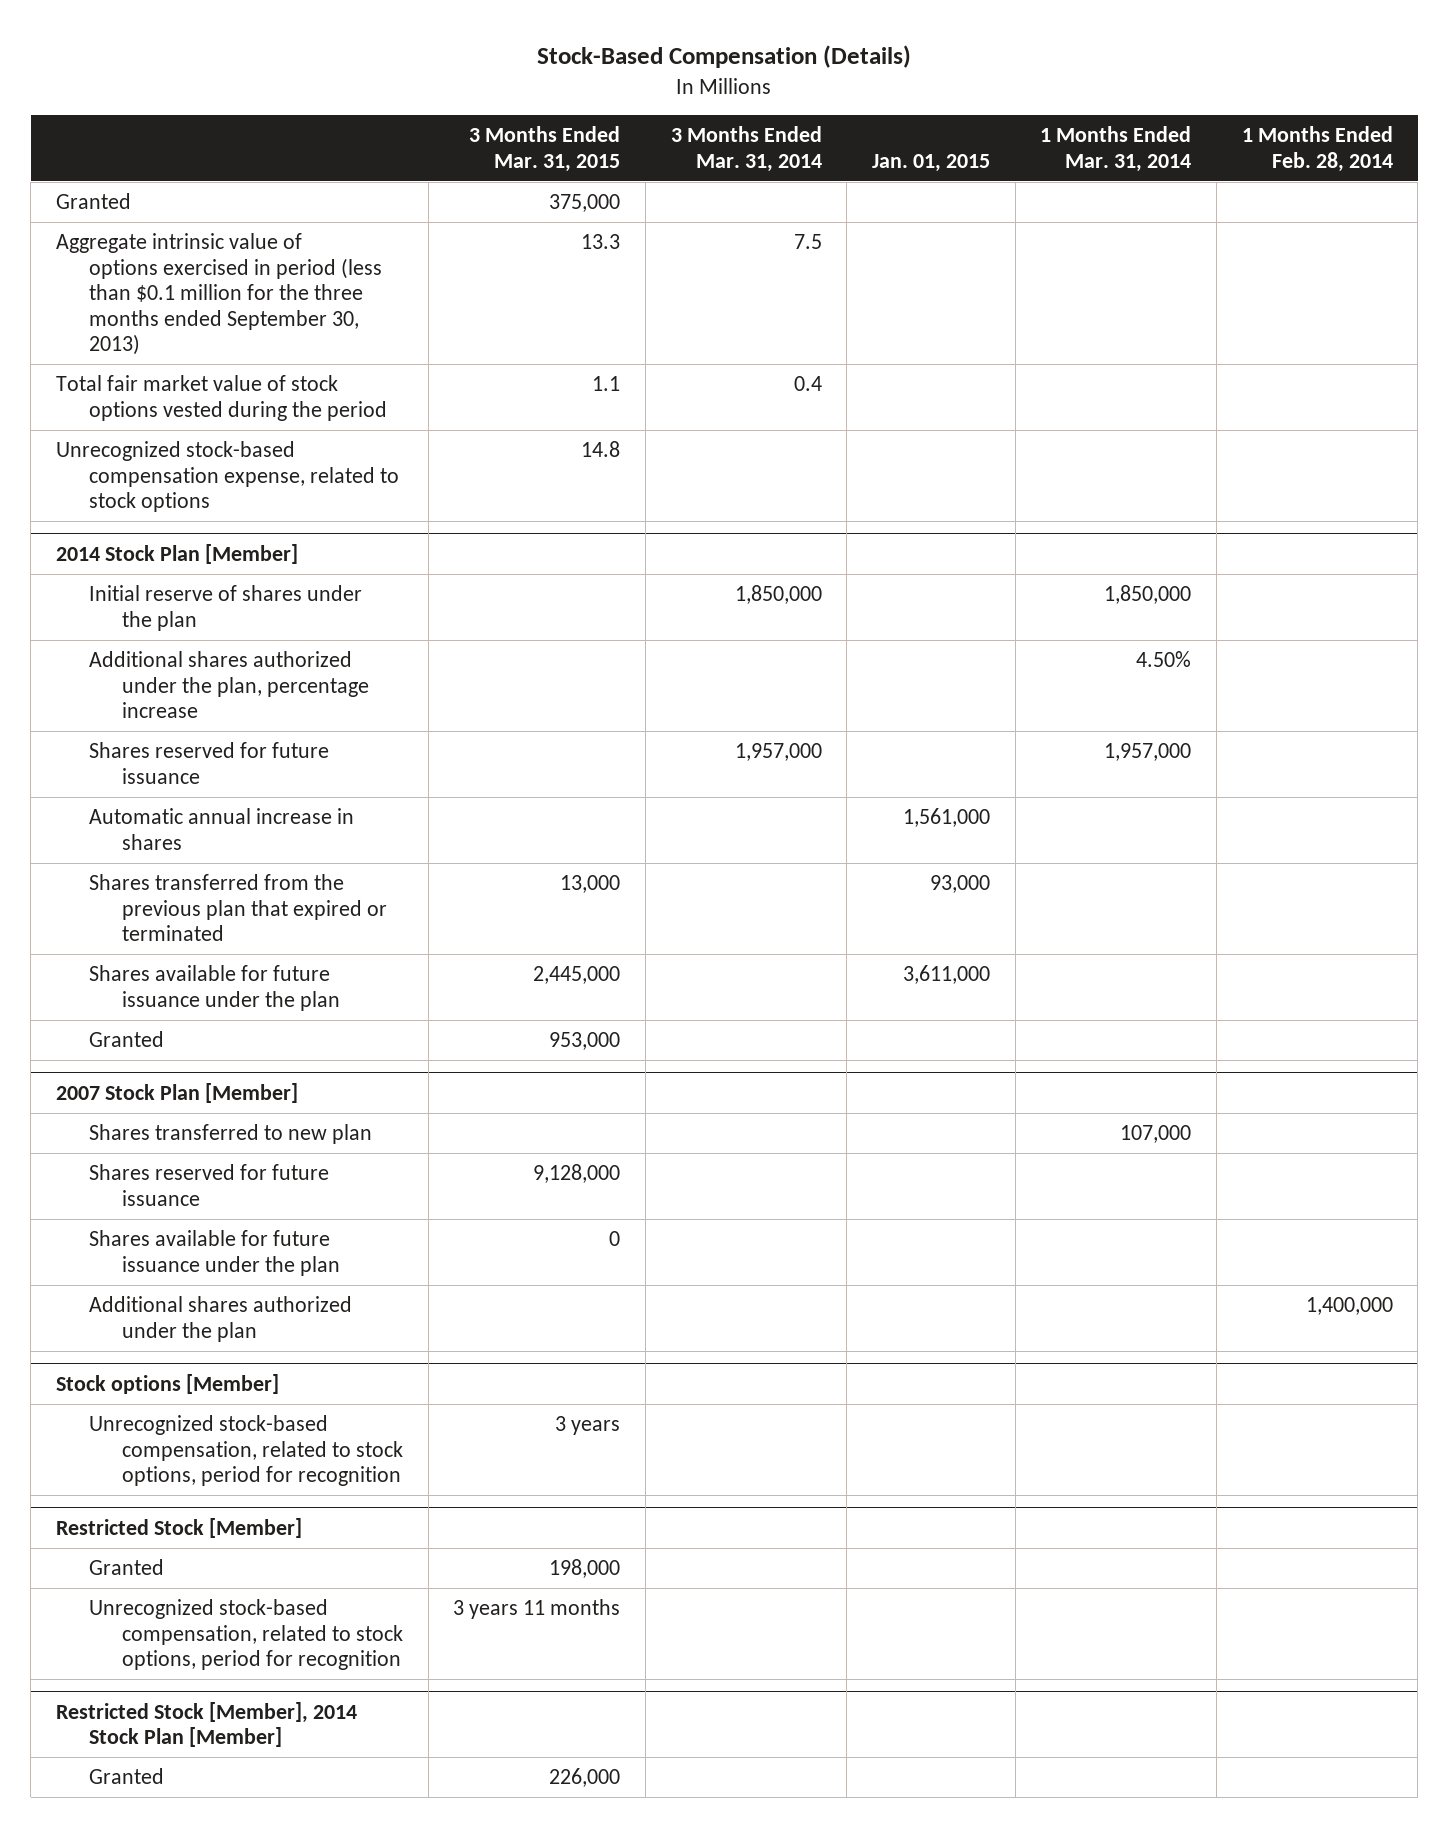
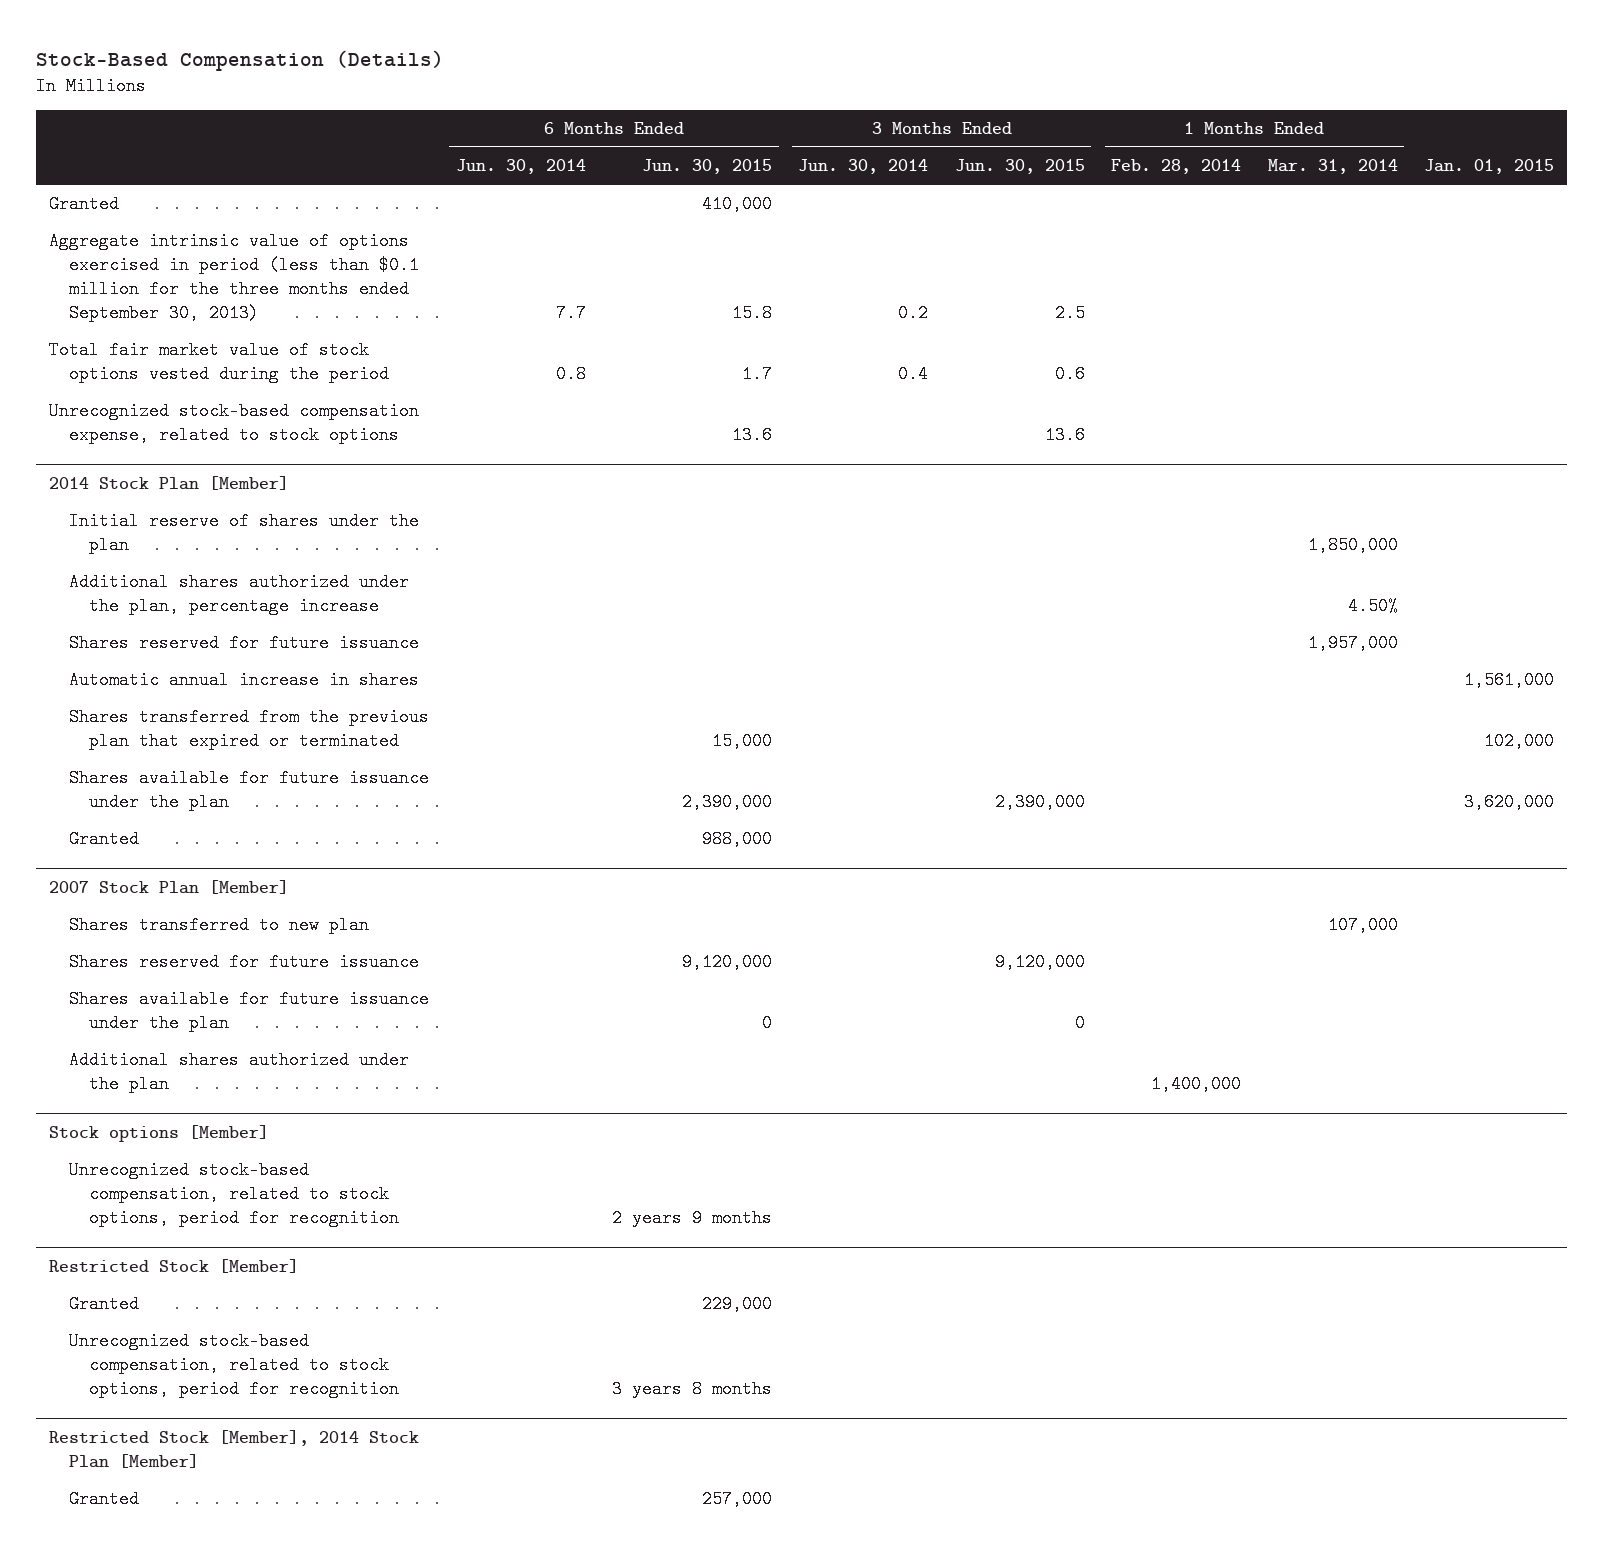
- | 3 Months Ended Mar. 31, 2015 | 3 Months Ended Mar. 31, 2014 | Jan. 01, 2015 | 1 Months Ended Mar. 31, 2014 | 1 Months Ended Feb. 28, 2014
+ | 6 Months Ended Jun. 30, 2014 | 6 Months Ended Jun. 30, 2015 | 3 Months Ended Jun. 30, 2014 | 3 Months Ended Jun. 30, 2015 | 1 Months Ended Feb. 28, 2014 | 1 Months Ended Mar. 31, 2014 | Jan. 01, 2015
@ 2014 Stock Plan [Member]
- Shares transferred from the previous plan that expired or terminated | 13,000 | | 93,000 | |
- Shares available for future issuance under the plan | 2,445,000 | | 3,611,000 | |
+ Shares transferred from the previous plan that expired or terminated | | 15,000 | | | | | 102,000
+ Shares available for future issuance under the plan | | 2,390,000 | | 2,390,000 | | | 3,620,000

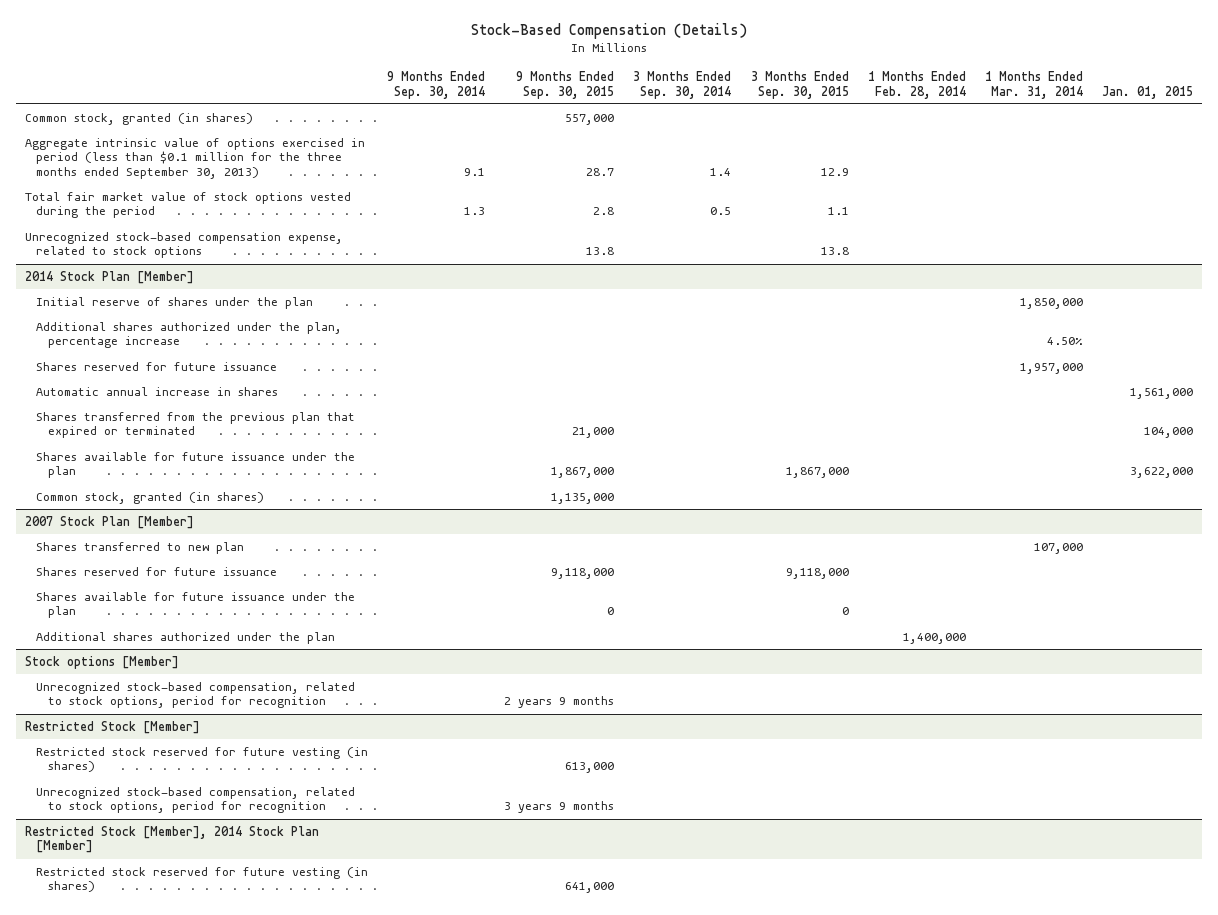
- | 6 Months Ended Jun. 30, 2014 | 6 Months Ended Jun. 30, 2015 | 3 Months Ended Jun. 30, 2014 | 3 Months Ended Jun. 30, 2015 | 1 Months Ended Feb. 28, 2014 | 1 Months Ended Mar. 31, 2014 | Jan. 01, 2015
+ | 9 Months Ended Sep. 30, 2014 | 9 Months Ended Sep. 30, 2015 | 3 Months Ended Sep. 30, 2014 | 3 Months Ended Sep. 30, 2015 | 1 Months Ended Feb. 28, 2014 | 1 Months Ended Mar. 31, 2014 | Jan. 01, 2015
- Granted | | 410,000 | | | | |
+ Common stock, granted (in shares) | | 557,000 | | | | |
@ 2014 Stock Plan [Member]
- Shares transferred from the previous plan that expired or terminated | | 15,000 | | | | | 102,000
- Shares available for future issuance under the plan | | 2,390,000 | | 2,390,000 | | | 3,620,000
- Granted | | 988,000 | | | | |
+ Shares transferred from the previous plan that expired or terminated | | 21,000 | | | | | 104,000
+ Shares available for future issuance under the plan | | 1,867,000 | | 1,867,000 | | | 3,622,000
+ Common stock, granted (in shares) | | 1,135,000 | | | | |
@ Restricted Stock [Member]
- Granted | | 229,000 | | | | |
+ Restricted stock reserved for future vesting (in shares) | | 613,000 | | | | |
@ Restricted Stock [Member], 2014 Stock Plan [Member]
- Granted | | 257,000 | | | | |
+ Restricted stock reserved for future vesting (in shares) | | 641,000 | | | | |

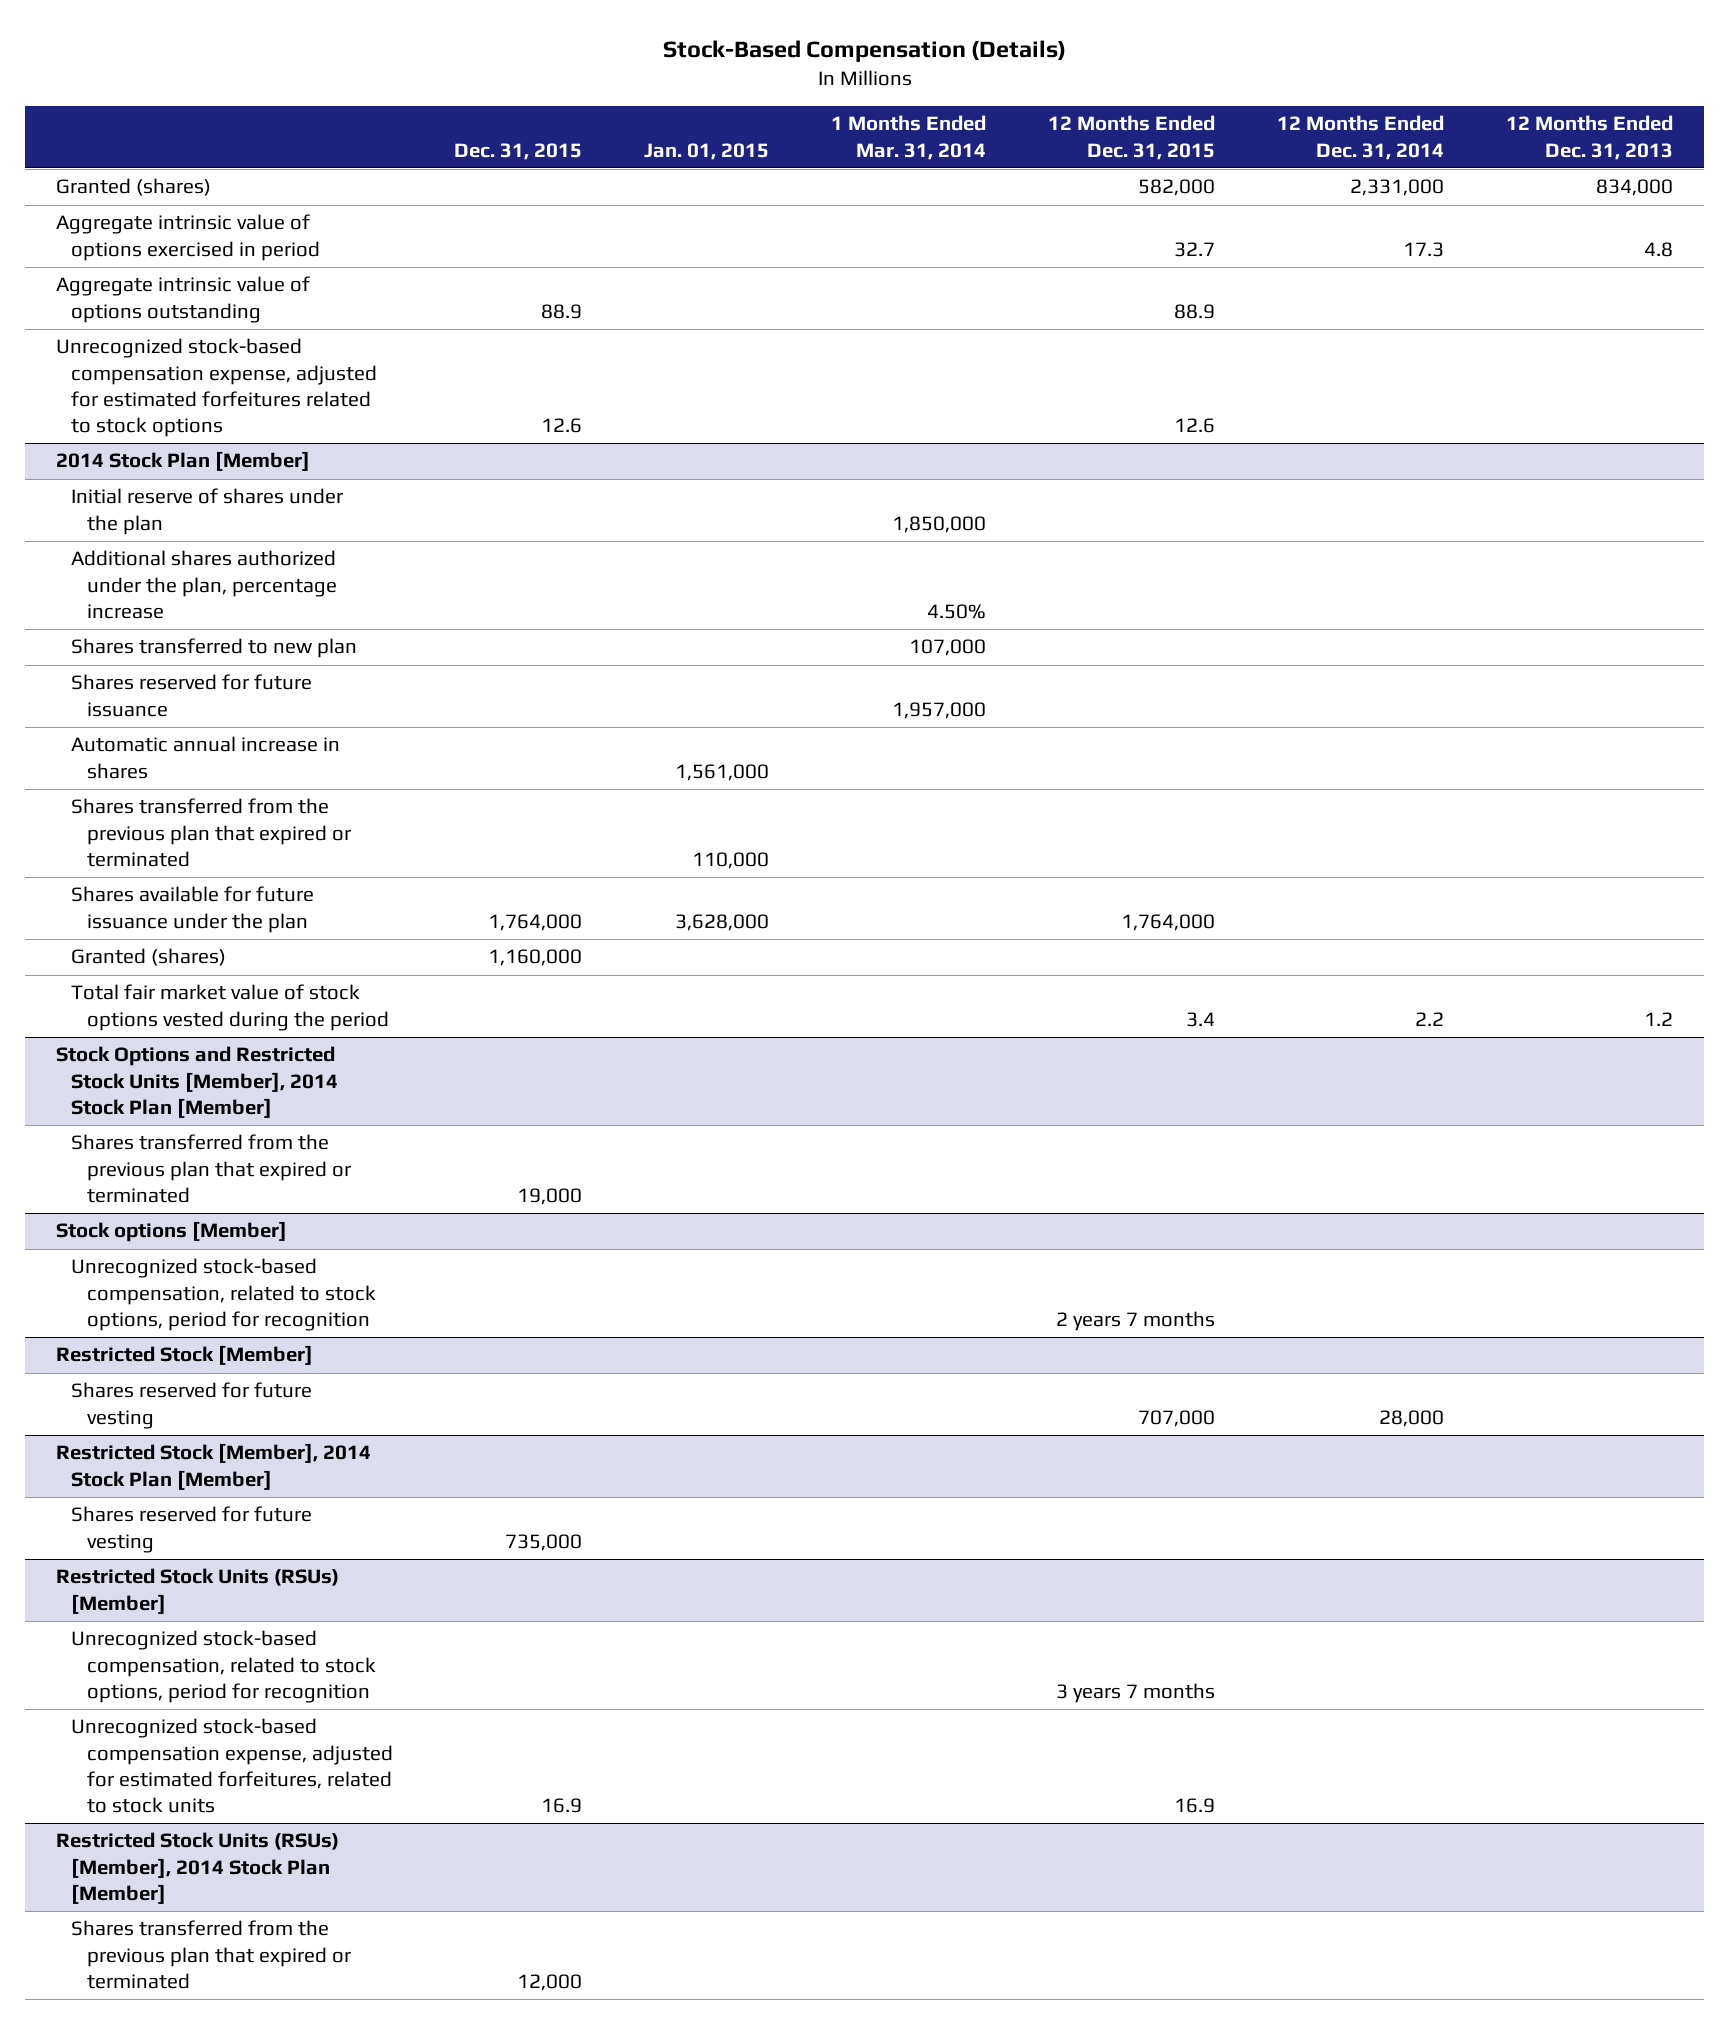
- | 9 Months Ended Sep. 30, 2014 | 9 Months Ended Sep. 30, 2015 | 3 Months Ended Sep. 30, 2014 | 3 Months Ended Sep. 30, 2015 | 1 Months Ended Feb. 28, 2014 | 1 Months Ended Mar. 31, 2014 | Jan. 01, 2015
+ | Dec. 31, 2015 | Jan. 01, 2015 | 1 Months Ended Mar. 31, 2014 | 12 Months Ended Dec. 31, 2015 | 12 Months Ended Dec. 31, 2014 | 12 Months Ended Dec. 31, 2013
- Common stock, granted (in shares) | | 557,000 | | | | |
- Aggregate intrinsic value of options exercised in period (less than $0.1 million for the three months ended September 30, 2013) | 9.1 | 28.7 | 1.4 | 12.9 | | |
- Total fair market value of stock options vested during the period | 1.3 | 2.8 | 0.5 | 1.1 | | |
- Unrecognized stock-based compensation expense, related to stock options | | 13.8 | | 13.8 | | |
+ Granted (shares) | | | | 582,000 | 2,331,000 | 834,000
+ Aggregate intrinsic value of options exercised in period | | | | 32.7 | 17.3 | 4.8
+ Aggregate intrinsic value of options outstanding | 88.9 | | | 88.9 | |
+ Unrecognized stock-based compensation expense, adjusted for estimated forfeitures related to stock options | 12.6 | | | 12.6 | |
@ 2014 Stock Plan [Member]
+ Shares transferred to new plan | | | 107,000 | | |
- Shares transferred from the previous plan that expired or terminated | | 21,000 | | | | | 104,000
- Shares available for future issuance under the plan | | 1,867,000 | | 1,867,000 | | | 3,622,000
- Common stock, granted (in shares) | | 1,135,000 | | | | |
- 2007 Stock Plan [Member]
- Shares transferred to new plan | | | | | | 107,000 |
- Shares reserved for future issuance | | 9,118,000 | | 9,118,000 | | |
- Shares available for future issuance under the plan | | 0 | | 0 | | |
- Additional shares authorized under the plan | | | | | 1,400,000 | |
@ 2014 Stock Plan [Member]
+ Shares transferred from the previous plan that expired or terminated | | 110,000 | | | |
+ Shares available for future issuance under the plan | 1,764,000 | 3,628,000 | | 1,764,000 | |
+ Granted (shares) | 1,160,000 | | | | |
+ Total fair market value of stock options vested during the period | | | | 3.4 | 2.2 | 1.2
+ Stock Options and Restricted Stock Units [Member], 2014 Stock Plan [Member]
+ Shares transferred from the previous plan that expired or terminated | 19,000 | | | | |
@ Restricted Stock [Member]
- Restricted stock reserved for future vesting (in shares) | | 613,000 | | | | |
- Unrecognized stock-based compensation, related to stock options, period for recognition | | 3 years 9 months | | | | |
+ Shares reserved for future vesting | | | | 707,000 | 28,000 |
@ Restricted Stock [Member], 2014 Stock Plan [Member]
- Restricted stock reserved for future vesting (in shares) | | 641,000 | | | | |
+ Shares reserved for future vesting | 735,000 | | | | |
+ Restricted Stock Units (RSUs) [Member]
+ Unrecognized stock-based compensation, related to stock options, period for recognition | | | | 3 years 7 months | |
+ Unrecognized stock-based compensation expense, adjusted for estimated forfeitures, related to stock units | 16.9 | | | 16.9 | |
+ Restricted Stock Units (RSUs) [Member], 2014 Stock Plan [Member]
+ Shares transferred from the previous plan that expired or terminated | 12,000 | | | | |

